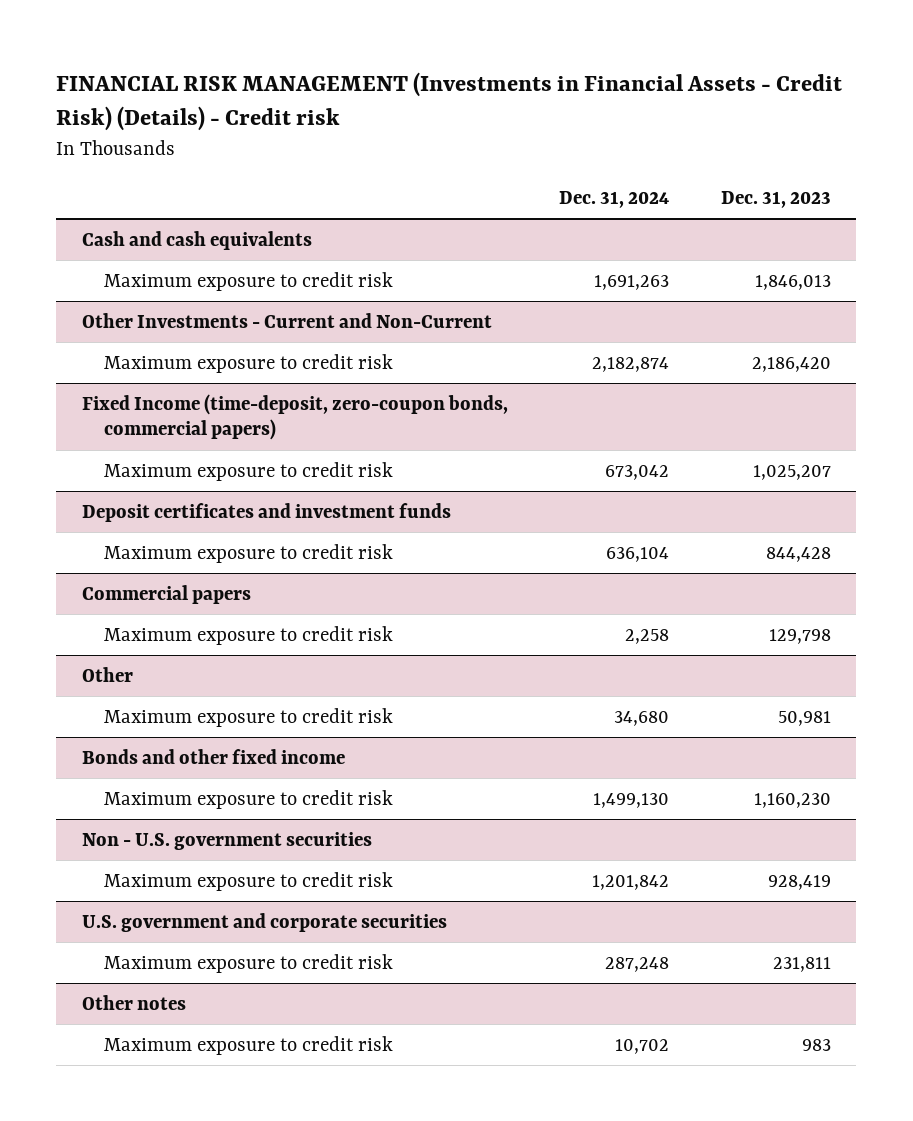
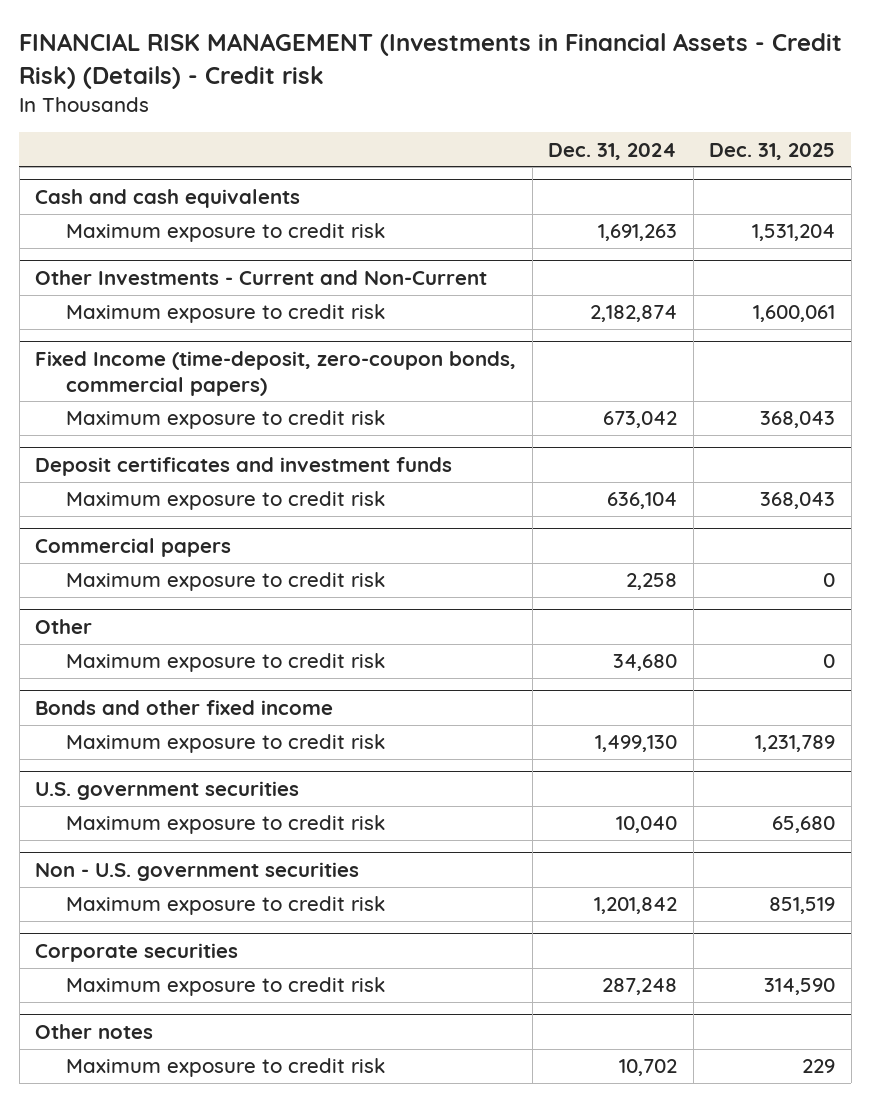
- | Dec. 31, 2024 | Dec. 31, 2023
+ | Dec. 31, 2024 | Dec. 31, 2025
+ U.S. government securities
+ Maximum exposure to credit risk | 10,040 | 65,680
- U.S. government and corporate securities
+ Corporate securities

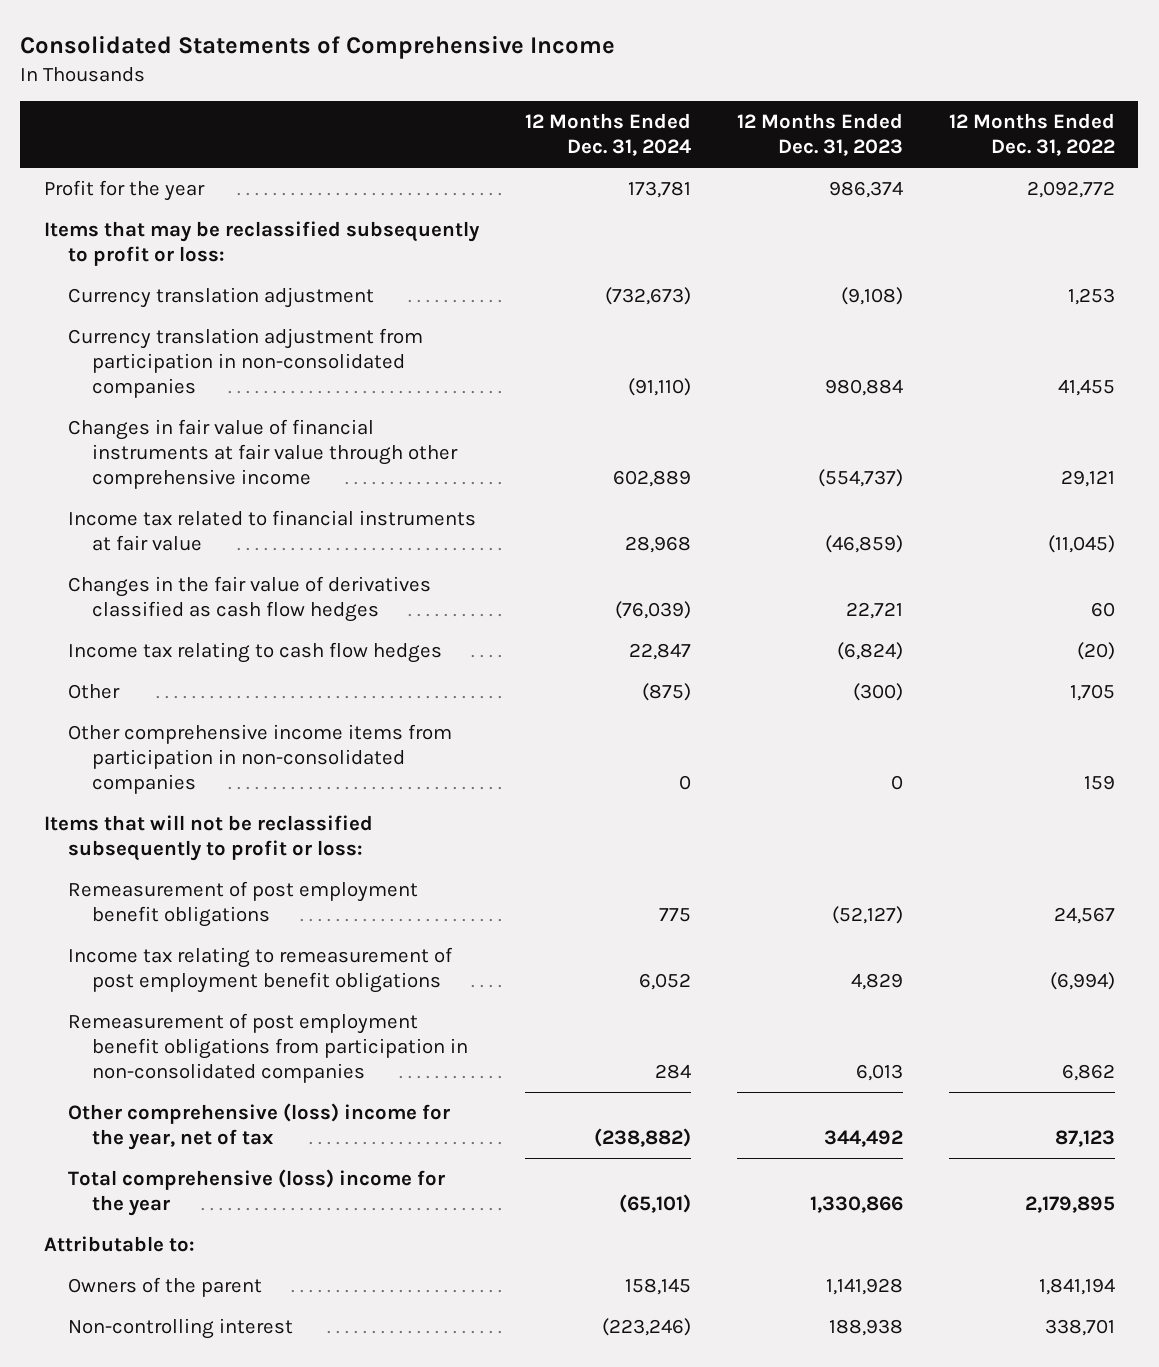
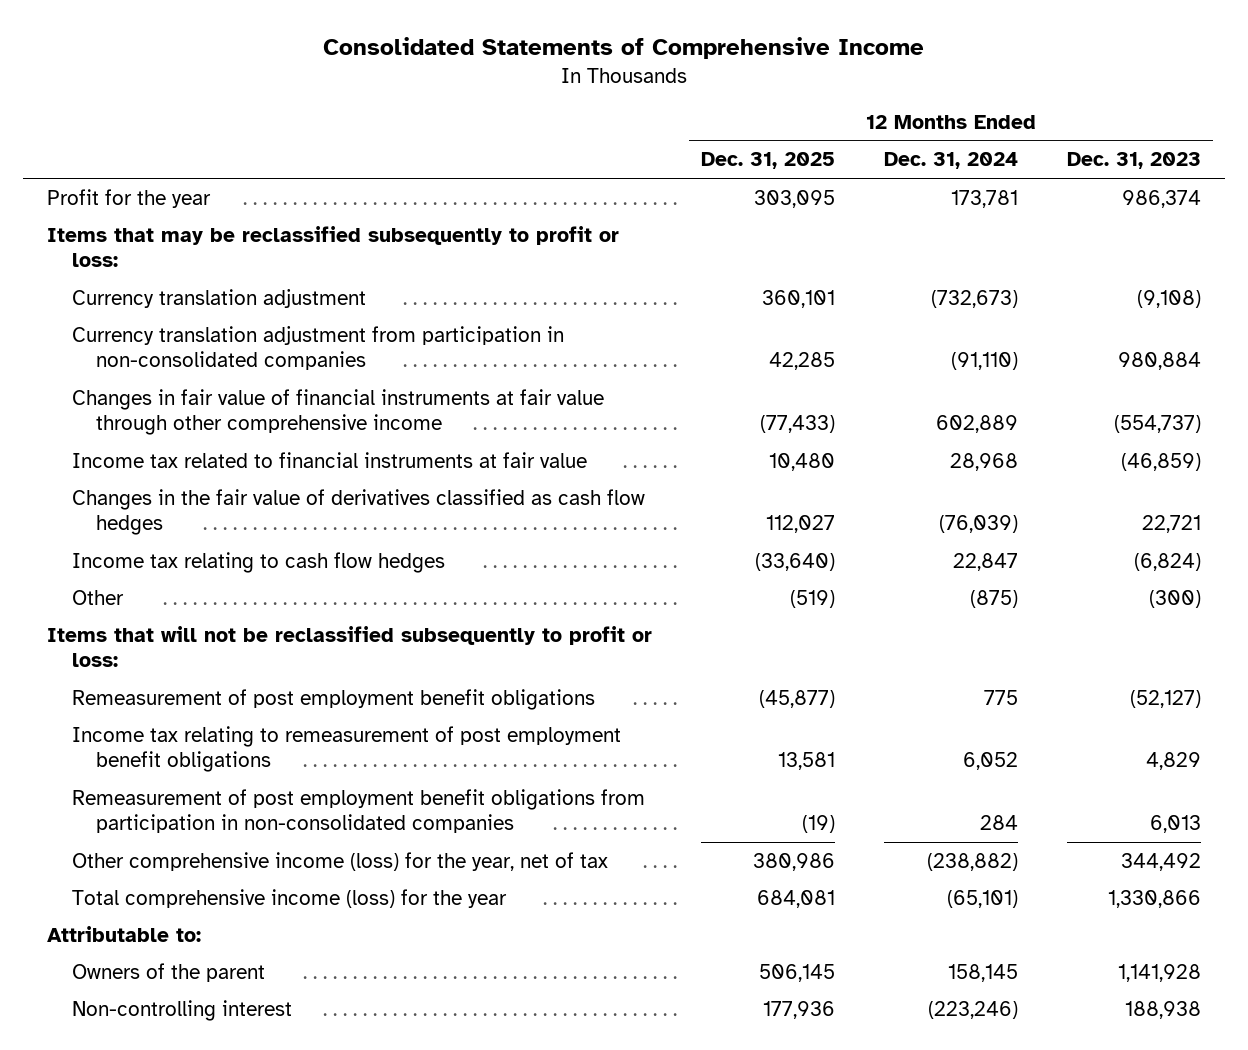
- | 12 Months Ended Dec. 31, 2024 | 12 Months Ended Dec. 31, 2023 | 12 Months Ended Dec. 31, 2022
+ | 12 Months Ended Dec. 31, 2025 | 12 Months Ended Dec. 31, 2024 | 12 Months Ended Dec. 31, 2023
- Other comprehensive income items from participation in non-consolidated companies | 0 | 0 | 159
- Other comprehensive (loss) income for the year, net of tax | (238,882) | 344,492 | 87,123
- Total comprehensive (loss) income for the year | (65,101) | 1,330,866 | 2,179,895
+ Other comprehensive income (loss) for the year, net of tax | 380,986 | (238,882) | 344,492
+ Total comprehensive income (loss) for the year | 684,081 | (65,101) | 1,330,866

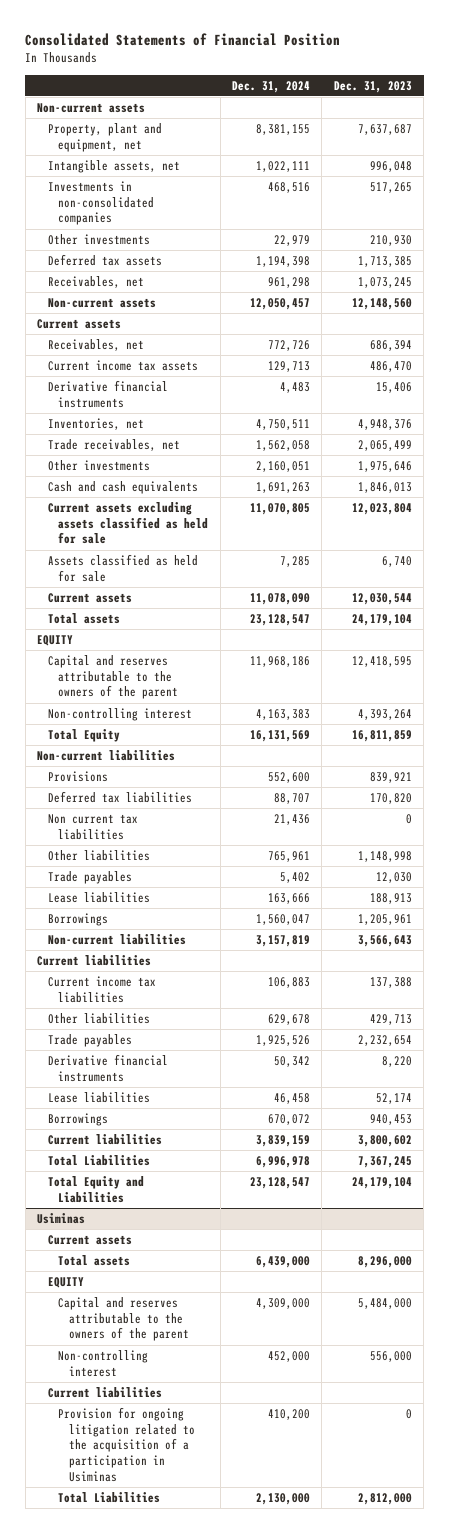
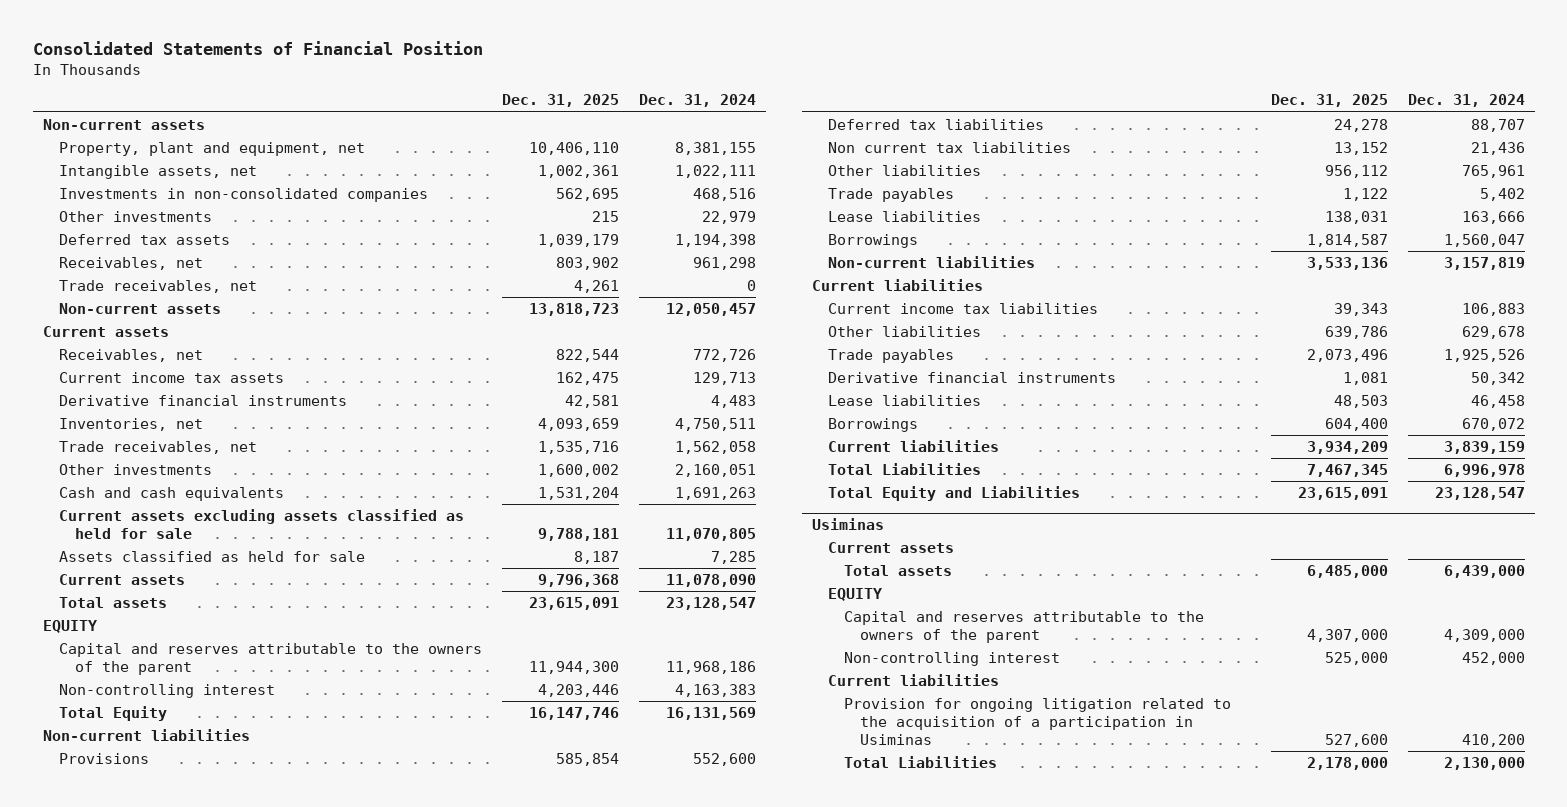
- | Dec. 31, 2024 | Dec. 31, 2023
+ | Dec. 31, 2025 | Dec. 31, 2024
+ Trade receivables, net | 4,261 | 0

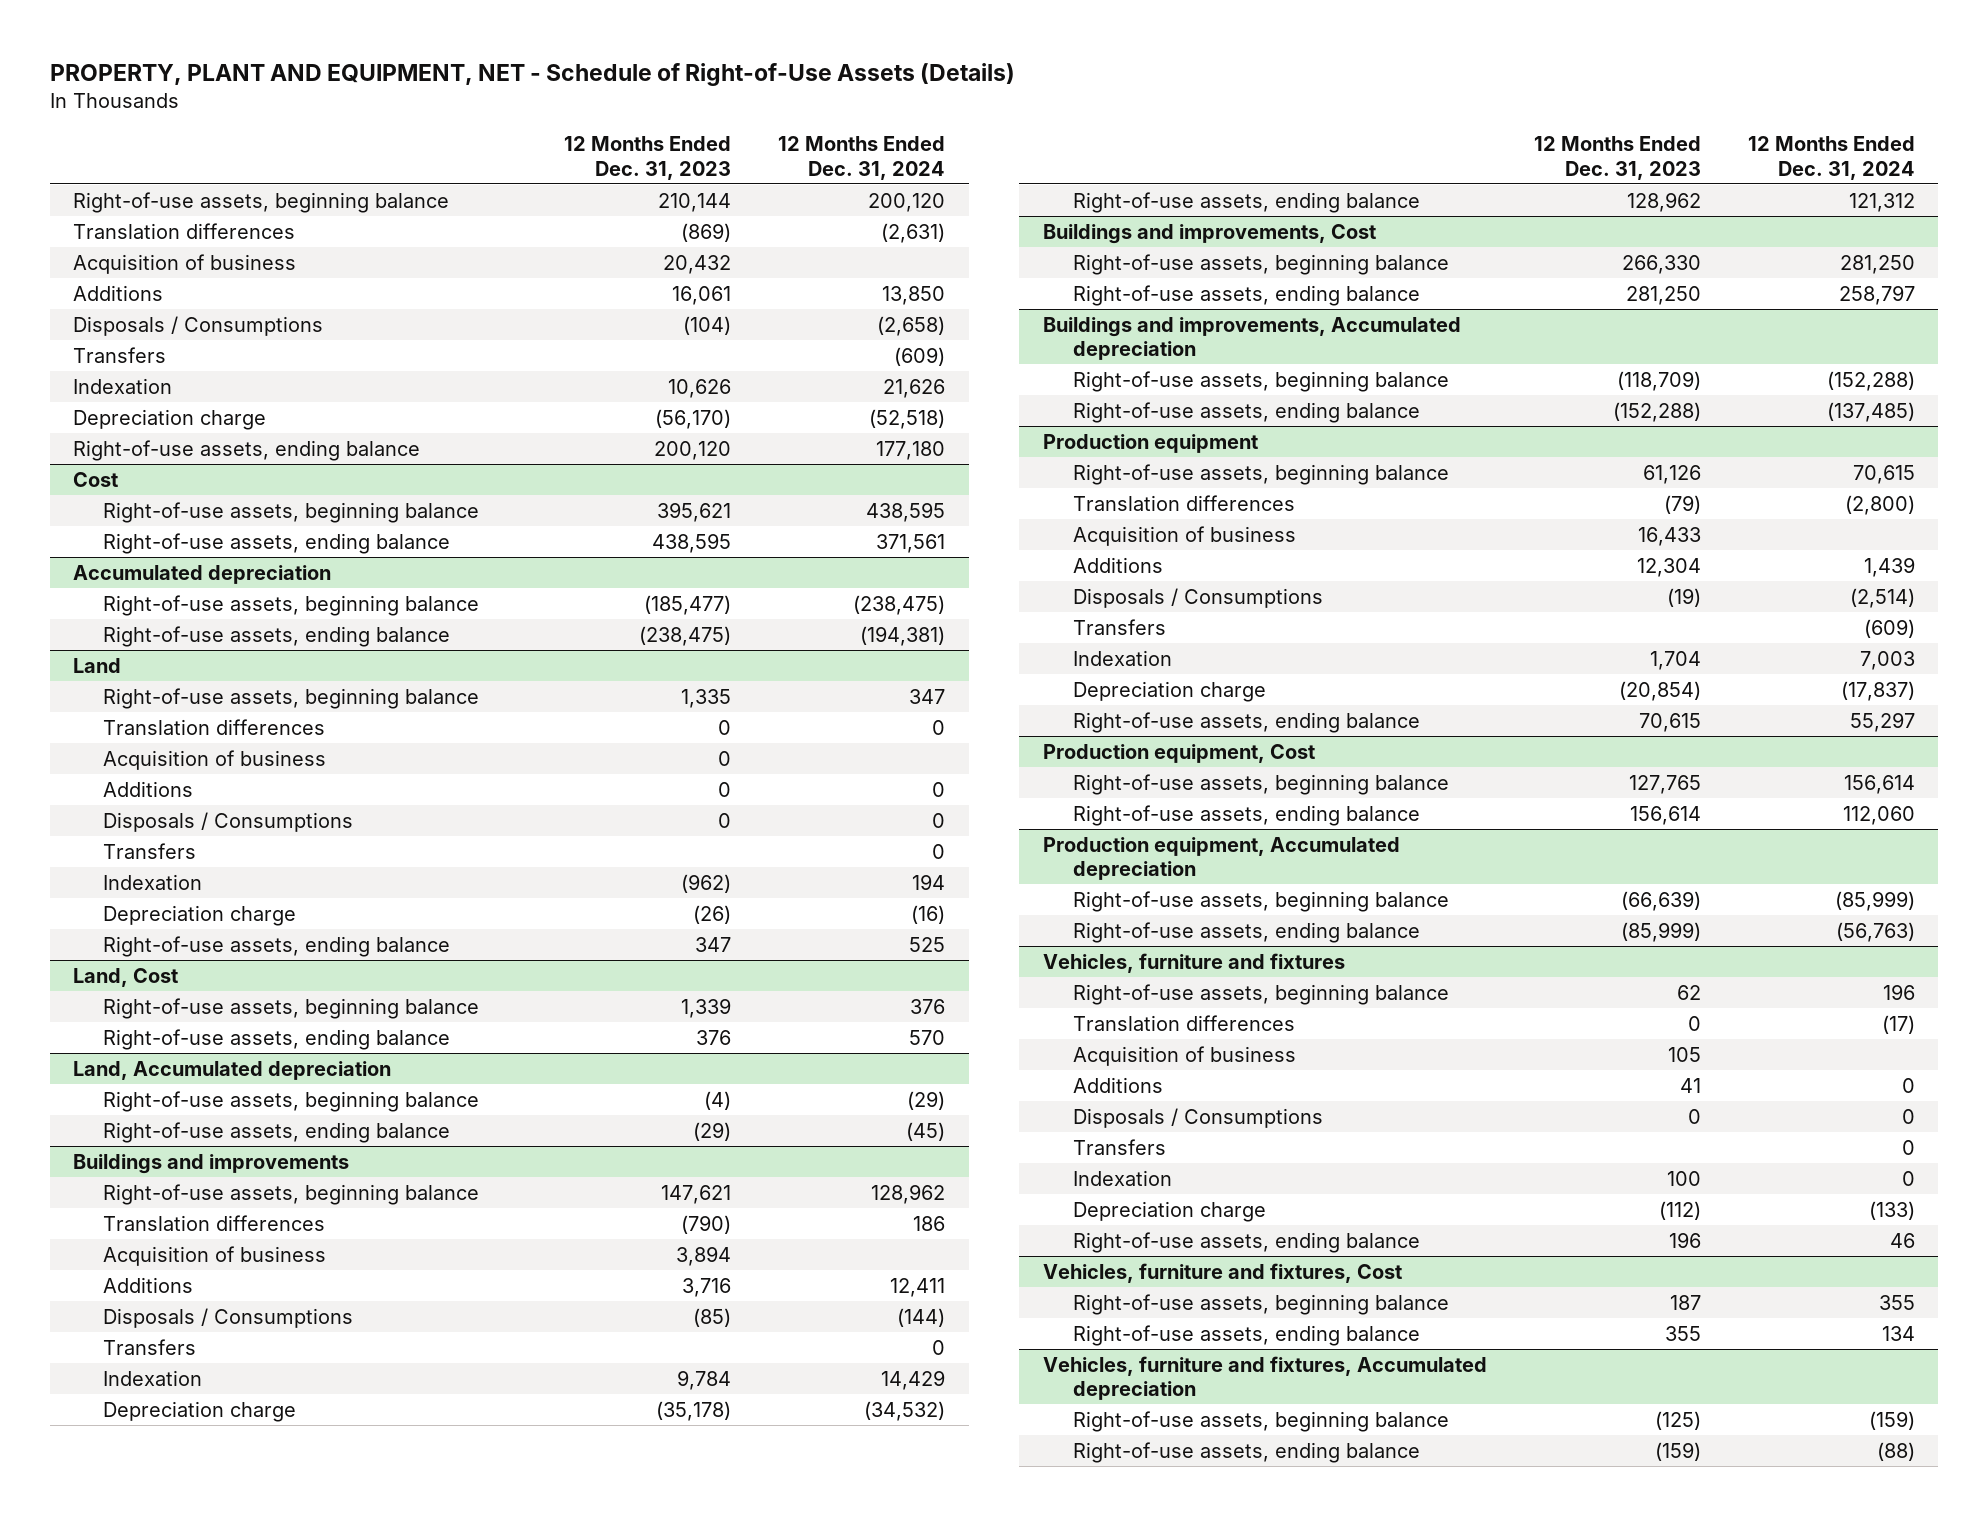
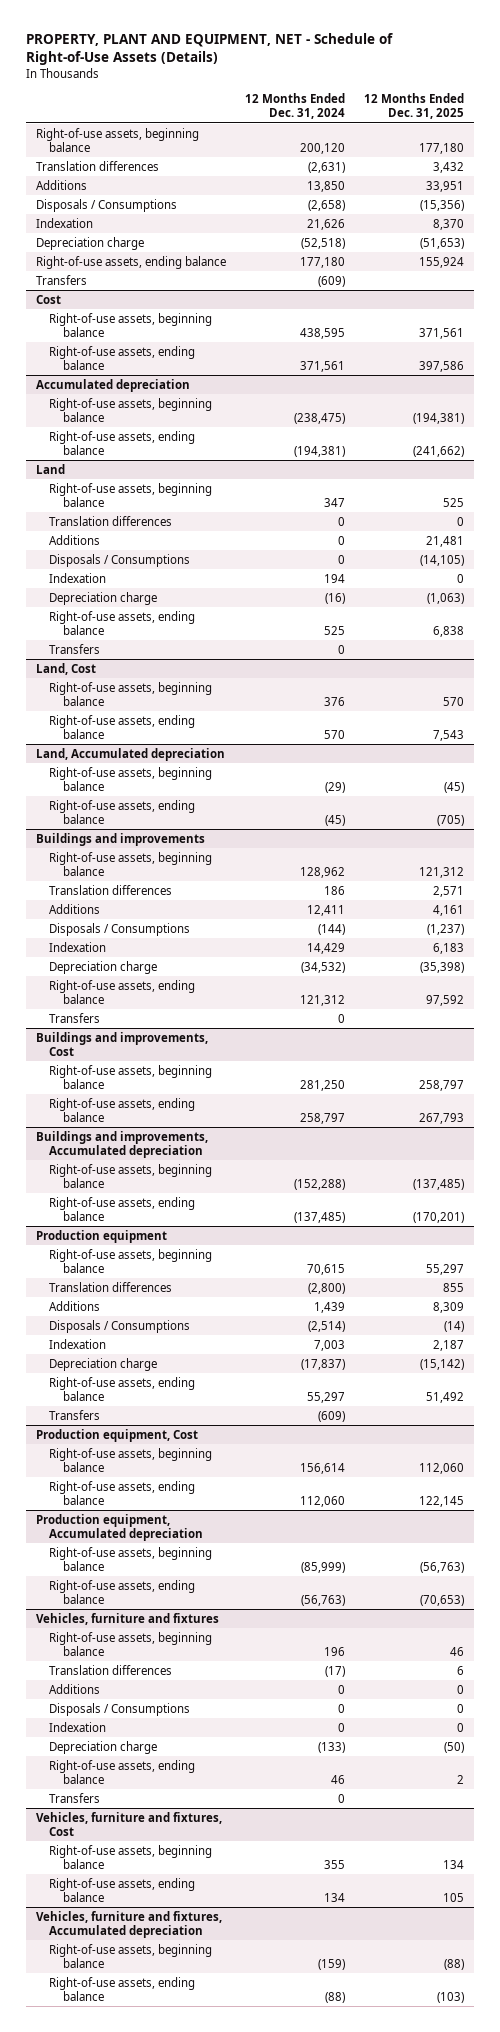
- | 12 Months Ended Dec. 31, 2023 | 12 Months Ended Dec. 31, 2024
+ | 12 Months Ended Dec. 31, 2024 | 12 Months Ended Dec. 31, 2025
- Acquisition of business | 20,432 |
moved down: Transfers | (609) |
@ Land
- Acquisition of business | 0 |
moved down: Transfers | 0 |
@ Buildings and improvements
- Acquisition of business | 3,894 |
moved down: Transfers | 0 |
@ Production equipment
- Acquisition of business | 16,433 |
moved down: Transfers | (609) |
@ Vehicles, furniture and fixtures
- Acquisition of business | 105 |
moved down: Transfers | 0 |

